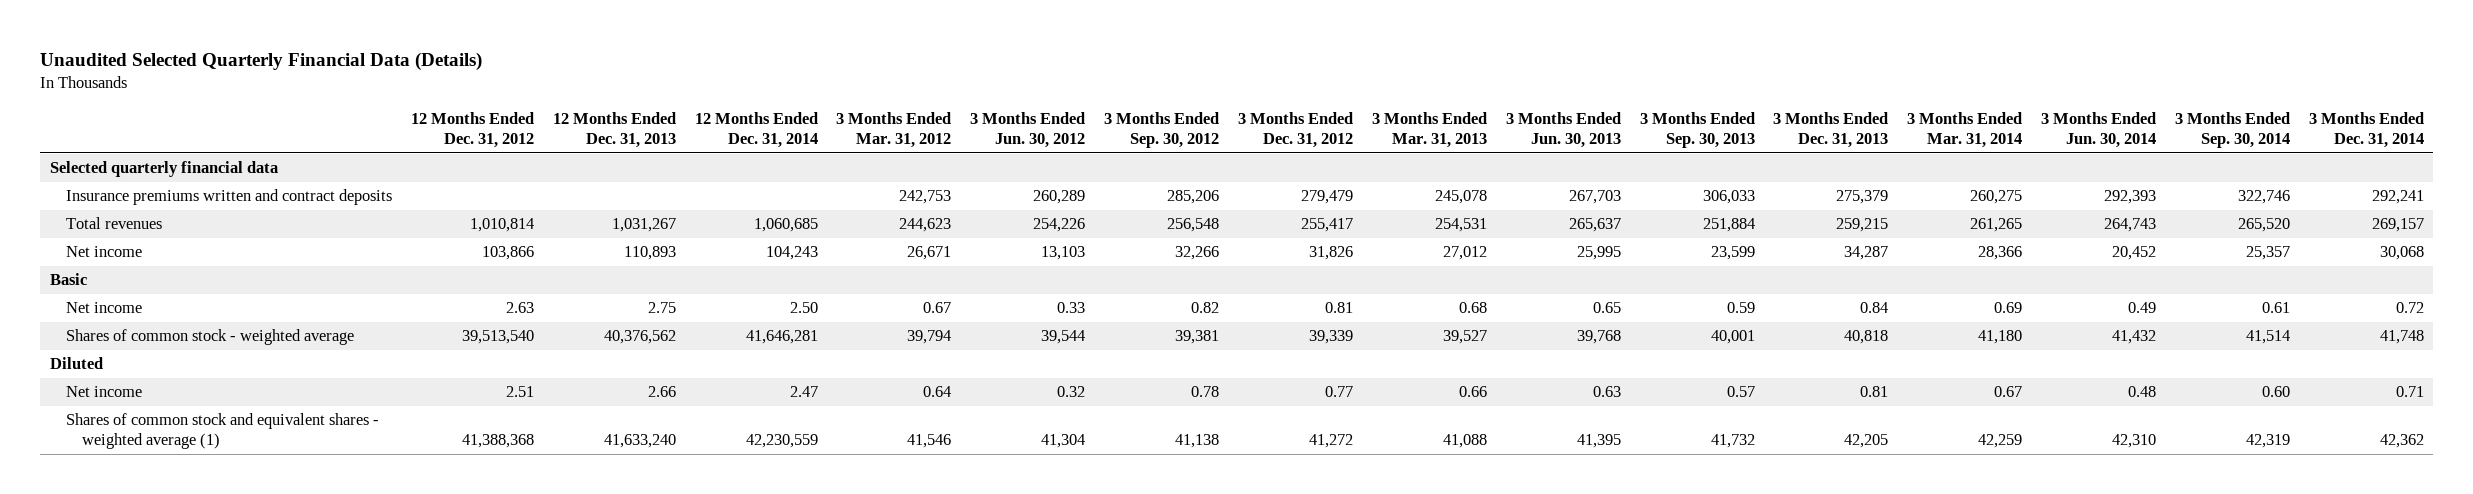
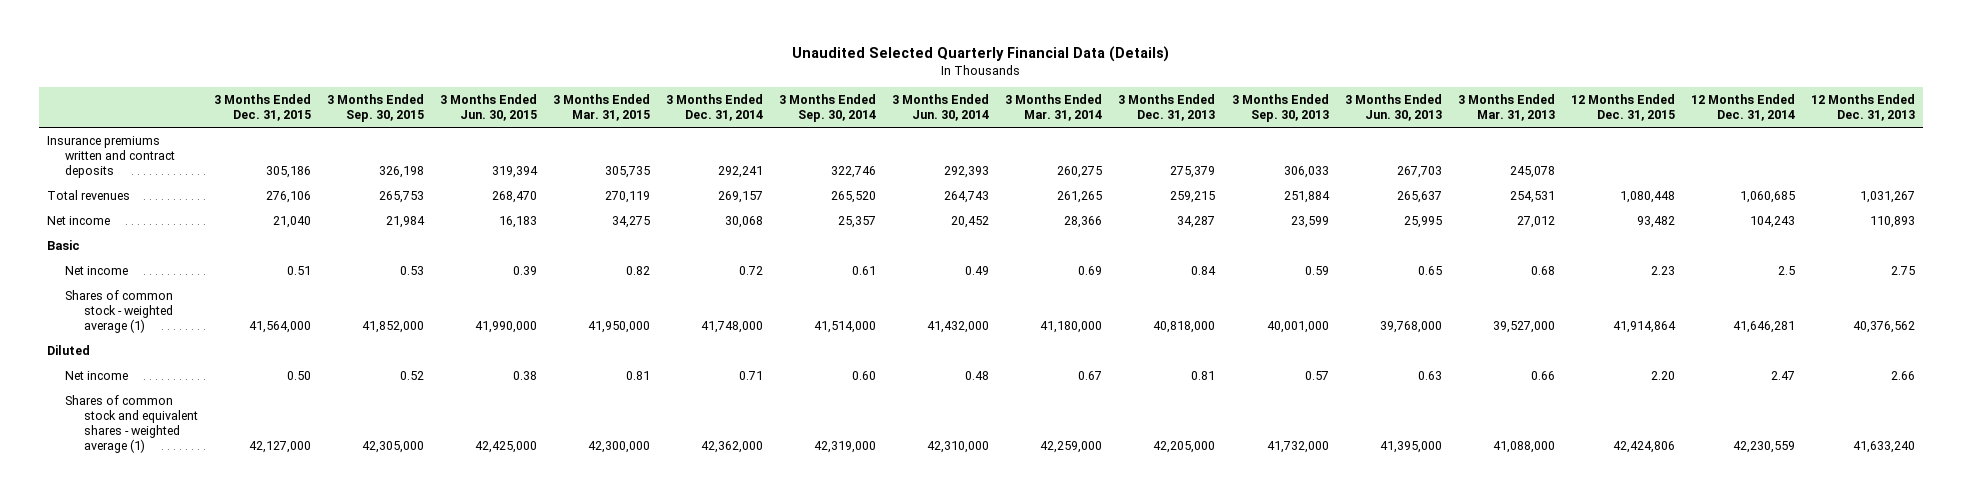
- | 12 Months Ended Dec. 31, 2012 | 12 Months Ended Dec. 31, 2013 | 12 Months Ended Dec. 31, 2014 | 3 Months Ended Mar. 31, 2012 | 3 Months Ended Jun. 30, 2012 | 3 Months Ended Sep. 30, 2012 | 3 Months Ended Dec. 31, 2012 | 3 Months Ended Mar. 31, 2013 | 3 Months Ended Jun. 30, 2013 | 3 Months Ended Sep. 30, 2013 | 3 Months Ended Dec. 31, 2013 | 3 Months Ended Mar. 31, 2014 | 3 Months Ended Jun. 30, 2014 | 3 Months Ended Sep. 30, 2014 | 3 Months Ended Dec. 31, 2014
+ | 3 Months Ended Dec. 31, 2015 | 3 Months Ended Sep. 30, 2015 | 3 Months Ended Jun. 30, 2015 | 3 Months Ended Mar. 31, 2015 | 3 Months Ended Dec. 31, 2014 | 3 Months Ended Sep. 30, 2014 | 3 Months Ended Jun. 30, 2014 | 3 Months Ended Mar. 31, 2014 | 3 Months Ended Dec. 31, 2013 | 3 Months Ended Sep. 30, 2013 | 3 Months Ended Jun. 30, 2013 | 3 Months Ended Mar. 31, 2013 | 12 Months Ended Dec. 31, 2015 | 12 Months Ended Dec. 31, 2014 | 12 Months Ended Dec. 31, 2013
- Selected quarterly financial data
- Net income | 2.63 | 2.75 | 2.50 | 0.67 | 0.33 | 0.82 | 0.81 | 0.68 | 0.65 | 0.59 | 0.84 | 0.69 | 0.49 | 0.61 | 0.72
- Shares of common stock - weighted average | 39,513,540 | 40,376,562 | 41,646,281 | 39,794 | 39,544 | 39,381 | 39,339 | 39,527 | 39,768 | 40,001 | 40,818 | 41,180 | 41,432 | 41,514 | 41,748
+ Net income | 0.51 | 0.53 | 0.39 | 0.82 | 0.72 | 0.61 | 0.49 | 0.69 | 0.84 | 0.59 | 0.65 | 0.68 | 2.23 | 2.5 | 2.75
+ Shares of common stock - weighted average (1) | 41,564,000 | 41,852,000 | 41,990,000 | 41,950,000 | 41,748,000 | 41,514,000 | 41,432,000 | 41,180,000 | 40,818,000 | 40,001,000 | 39,768,000 | 39,527,000 | 41,914,864 | 41,646,281 | 40,376,562
- Shares of common stock and equivalent shares - weighted average (1) | 41,388,368 | 41,633,240 | 42,230,559 | 41,546 | 41,304 | 41,138 | 41,272 | 41,088 | 41,395 | 41,732 | 42,205 | 42,259 | 42,310 | 42,319 | 42,362
+ Shares of common stock and equivalent shares - weighted average (1) | 42,127,000 | 42,305,000 | 42,425,000 | 42,300,000 | 42,362,000 | 42,319,000 | 42,310,000 | 42,259,000 | 42,205,000 | 41,732,000 | 41,395,000 | 41,088,000 | 42,424,806 | 42,230,559 | 41,633,240

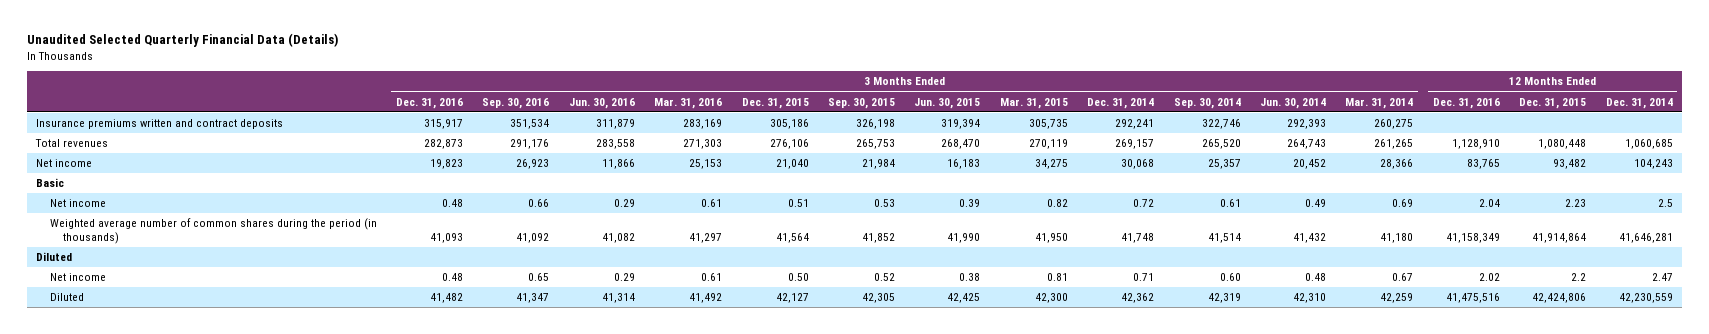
- | 3 Months Ended Dec. 31, 2015 | 3 Months Ended Sep. 30, 2015 | 3 Months Ended Jun. 30, 2015 | 3 Months Ended Mar. 31, 2015 | 3 Months Ended Dec. 31, 2014 | 3 Months Ended Sep. 30, 2014 | 3 Months Ended Jun. 30, 2014 | 3 Months Ended Mar. 31, 2014 | 3 Months Ended Dec. 31, 2013 | 3 Months Ended Sep. 30, 2013 | 3 Months Ended Jun. 30, 2013 | 3 Months Ended Mar. 31, 2013 | 12 Months Ended Dec. 31, 2015 | 12 Months Ended Dec. 31, 2014 | 12 Months Ended Dec. 31, 2013
+ | 3 Months Ended Dec. 31, 2016 | 3 Months Ended Sep. 30, 2016 | 3 Months Ended Jun. 30, 2016 | 3 Months Ended Mar. 31, 2016 | 3 Months Ended Dec. 31, 2015 | 3 Months Ended Sep. 30, 2015 | 3 Months Ended Jun. 30, 2015 | 3 Months Ended Mar. 31, 2015 | 3 Months Ended Dec. 31, 2014 | 3 Months Ended Sep. 30, 2014 | 3 Months Ended Jun. 30, 2014 | 3 Months Ended Mar. 31, 2014 | 12 Months Ended Dec. 31, 2016 | 12 Months Ended Dec. 31, 2015 | 12 Months Ended Dec. 31, 2014
- Shares of common stock - weighted average (1) | 41,564,000 | 41,852,000 | 41,990,000 | 41,950,000 | 41,748,000 | 41,514,000 | 41,432,000 | 41,180,000 | 40,818,000 | 40,001,000 | 39,768,000 | 39,527,000 | 41,914,864 | 41,646,281 | 40,376,562
+ Weighted average number of common shares during the period (in thousands) | 41,093 | 41,092 | 41,082 | 41,297 | 41,564 | 41,852 | 41,990 | 41,950 | 41,748 | 41,514 | 41,432 | 41,180 | 41,158,349 | 41,914,864 | 41,646,281
- Net income | 0.50 | 0.52 | 0.38 | 0.81 | 0.71 | 0.60 | 0.48 | 0.67 | 0.81 | 0.57 | 0.63 | 0.66 | 2.20 | 2.47 | 2.66
- Shares of common stock and equivalent shares - weighted average (1) | 42,127,000 | 42,305,000 | 42,425,000 | 42,300,000 | 42,362,000 | 42,319,000 | 42,310,000 | 42,259,000 | 42,205,000 | 41,732,000 | 41,395,000 | 41,088,000 | 42,424,806 | 42,230,559 | 41,633,240
+ Net income | 0.48 | 0.65 | 0.29 | 0.61 | 0.50 | 0.52 | 0.38 | 0.81 | 0.71 | 0.60 | 0.48 | 0.67 | 2.02 | 2.2 | 2.47
+ Diluted | 41,482 | 41,347 | 41,314 | 41,492 | 42,127 | 42,305 | 42,425 | 42,300 | 42,362 | 42,319 | 42,310 | 42,259 | 41,475,516 | 42,424,806 | 42,230,559

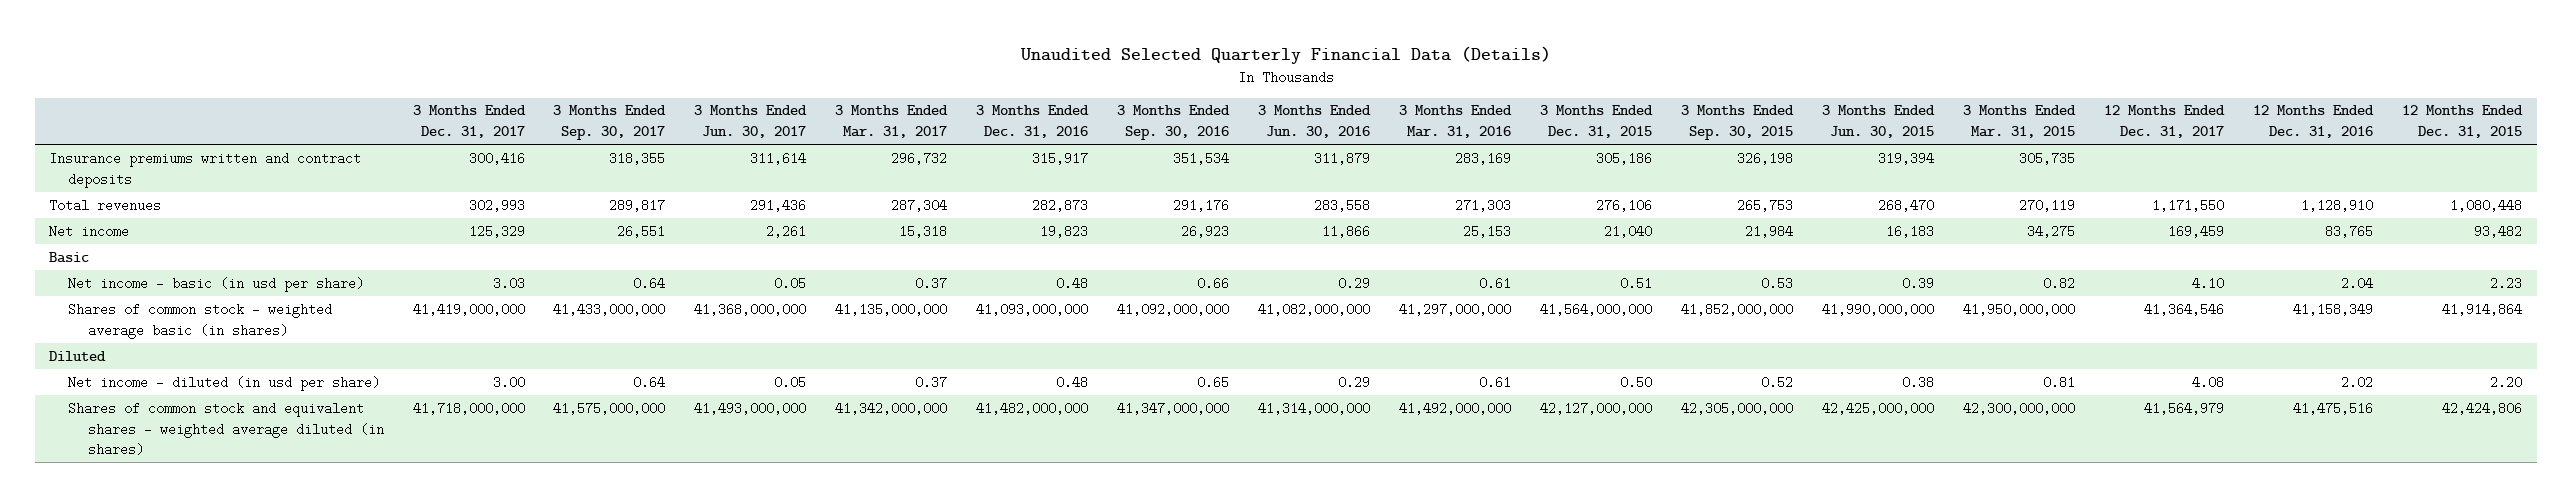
- | 3 Months Ended Dec. 31, 2016 | 3 Months Ended Sep. 30, 2016 | 3 Months Ended Jun. 30, 2016 | 3 Months Ended Mar. 31, 2016 | 3 Months Ended Dec. 31, 2015 | 3 Months Ended Sep. 30, 2015 | 3 Months Ended Jun. 30, 2015 | 3 Months Ended Mar. 31, 2015 | 3 Months Ended Dec. 31, 2014 | 3 Months Ended Sep. 30, 2014 | 3 Months Ended Jun. 30, 2014 | 3 Months Ended Mar. 31, 2014 | 12 Months Ended Dec. 31, 2016 | 12 Months Ended Dec. 31, 2015 | 12 Months Ended Dec. 31, 2014
+ | 3 Months Ended Dec. 31, 2017 | 3 Months Ended Sep. 30, 2017 | 3 Months Ended Jun. 30, 2017 | 3 Months Ended Mar. 31, 2017 | 3 Months Ended Dec. 31, 2016 | 3 Months Ended Sep. 30, 2016 | 3 Months Ended Jun. 30, 2016 | 3 Months Ended Mar. 31, 2016 | 3 Months Ended Dec. 31, 2015 | 3 Months Ended Sep. 30, 2015 | 3 Months Ended Jun. 30, 2015 | 3 Months Ended Mar. 31, 2015 | 12 Months Ended Dec. 31, 2017 | 12 Months Ended Dec. 31, 2016 | 12 Months Ended Dec. 31, 2015
- Net income | 0.48 | 0.66 | 0.29 | 0.61 | 0.51 | 0.53 | 0.39 | 0.82 | 0.72 | 0.61 | 0.49 | 0.69 | 2.04 | 2.23 | 2.5
- Weighted average number of common shares during the period (in thousands) | 41,093 | 41,092 | 41,082 | 41,297 | 41,564 | 41,852 | 41,990 | 41,950 | 41,748 | 41,514 | 41,432 | 41,180 | 41,158,349 | 41,914,864 | 41,646,281
+ Net income - basic (in usd per share) | 3.03 | 0.64 | 0.05 | 0.37 | 0.48 | 0.66 | 0.29 | 0.61 | 0.51 | 0.53 | 0.39 | 0.82 | 4.10 | 2.04 | 2.23
+ Shares of common stock - weighted average basic (in shares) | 41,419,000,000 | 41,433,000,000 | 41,368,000,000 | 41,135,000,000 | 41,093,000,000 | 41,092,000,000 | 41,082,000,000 | 41,297,000,000 | 41,564,000,000 | 41,852,000,000 | 41,990,000,000 | 41,950,000,000 | 41,364,546 | 41,158,349 | 41,914,864
- Net income | 0.48 | 0.65 | 0.29 | 0.61 | 0.50 | 0.52 | 0.38 | 0.81 | 0.71 | 0.60 | 0.48 | 0.67 | 2.02 | 2.2 | 2.47
- Diluted | 41,482 | 41,347 | 41,314 | 41,492 | 42,127 | 42,305 | 42,425 | 42,300 | 42,362 | 42,319 | 42,310 | 42,259 | 41,475,516 | 42,424,806 | 42,230,559
+ Net income - diluted (in usd per share) | 3.00 | 0.64 | 0.05 | 0.37 | 0.48 | 0.65 | 0.29 | 0.61 | 0.50 | 0.52 | 0.38 | 0.81 | 4.08 | 2.02 | 2.20
+ Shares of common stock and equivalent shares - weighted average diluted (in shares) | 41,718,000,000 | 41,575,000,000 | 41,493,000,000 | 41,342,000,000 | 41,482,000,000 | 41,347,000,000 | 41,314,000,000 | 41,492,000,000 | 42,127,000,000 | 42,305,000,000 | 42,425,000,000 | 42,300,000,000 | 41,564,979 | 41,475,516 | 42,424,806

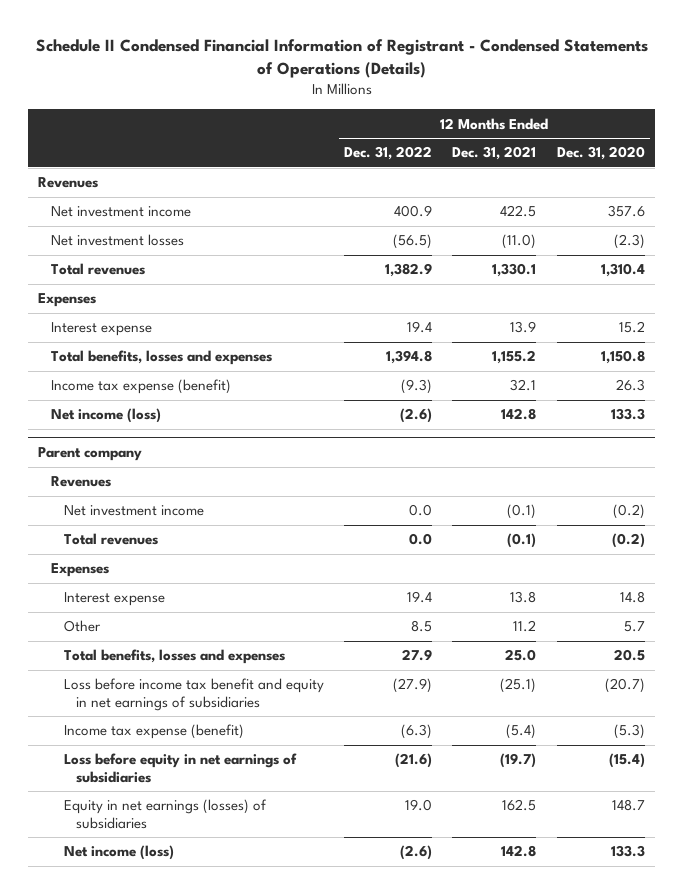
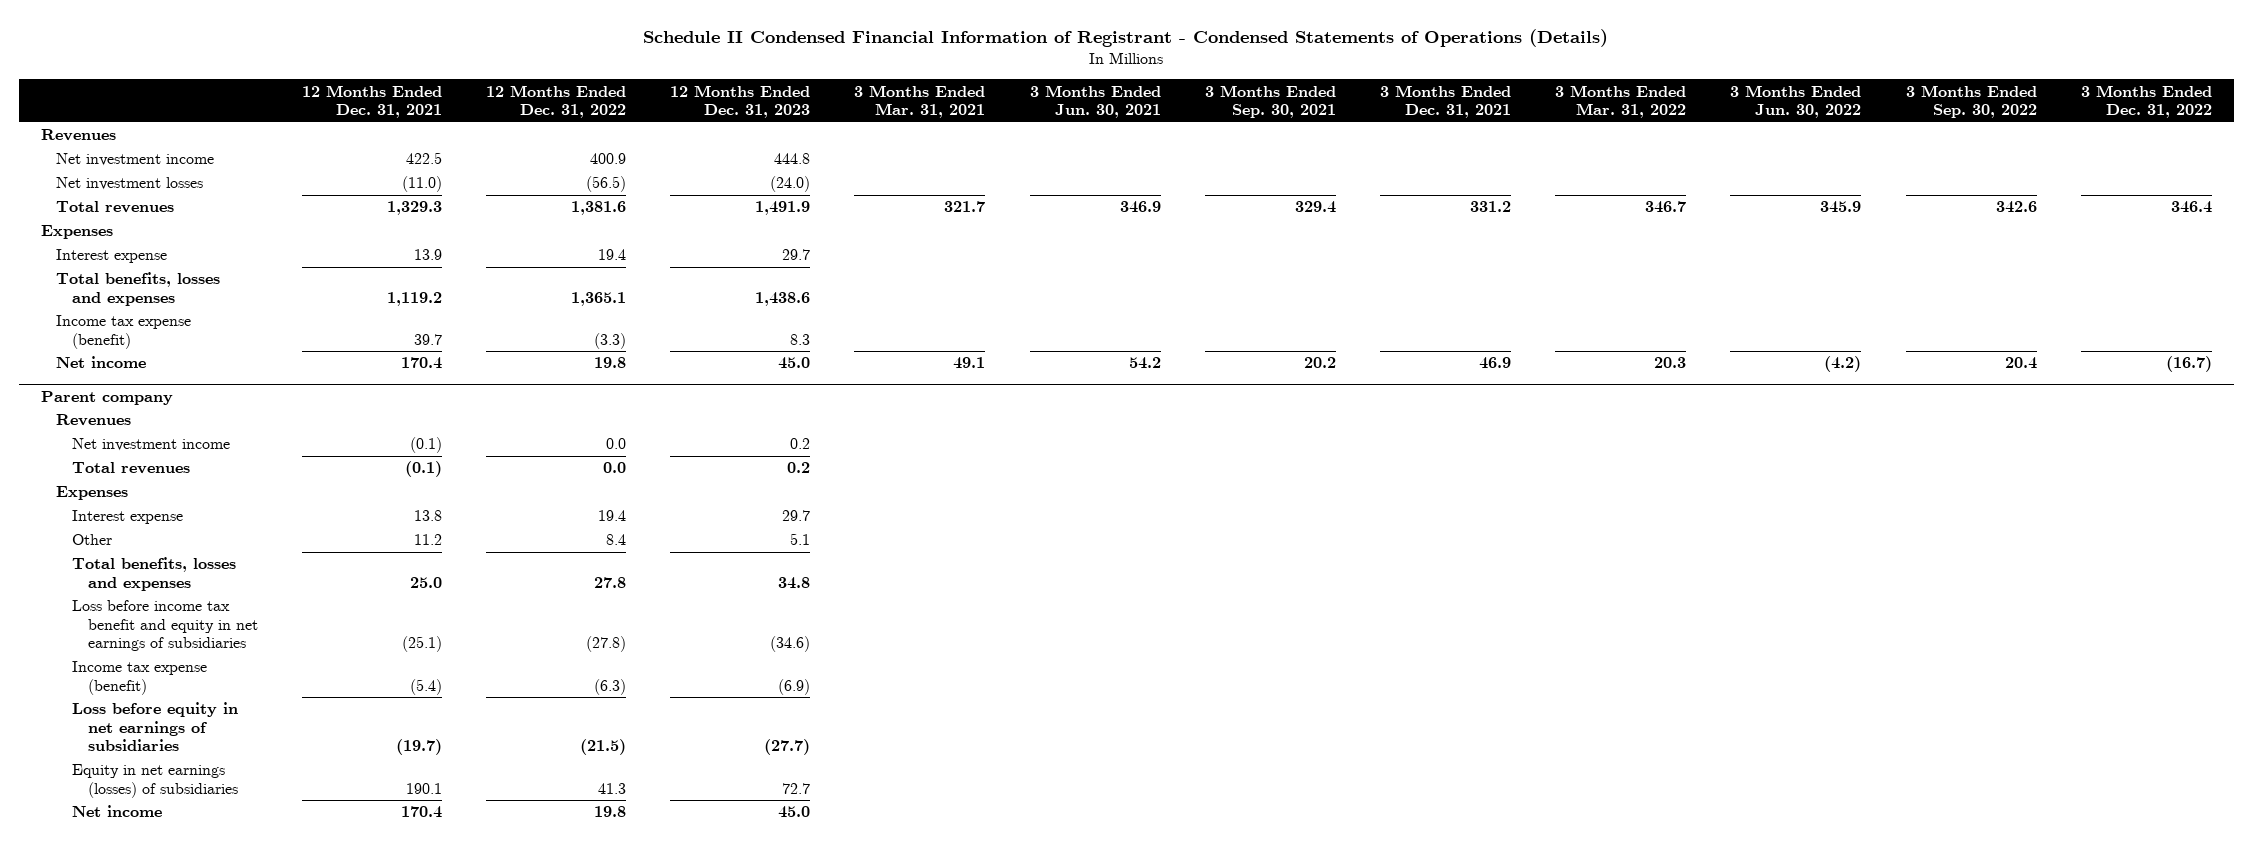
- | 12 Months Ended Dec. 31, 2022 | 12 Months Ended Dec. 31, 2021 | 12 Months Ended Dec. 31, 2020
+ | 12 Months Ended Dec. 31, 2021 | 12 Months Ended Dec. 31, 2022 | 12 Months Ended Dec. 31, 2023 | 3 Months Ended Mar. 31, 2021 | 3 Months Ended Jun. 30, 2021 | 3 Months Ended Sep. 30, 2021 | 3 Months Ended Dec. 31, 2021 | 3 Months Ended Mar. 31, 2022 | 3 Months Ended Jun. 30, 2022 | 3 Months Ended Sep. 30, 2022 | 3 Months Ended Dec. 31, 2022
- Total revenues | 1,382.9 | 1,330.1 | 1,310.4
+ Total revenues | 1,329.3 | 1,381.6 | 1,491.9 | 321.7 | 346.9 | 329.4 | 331.2 | 346.7 | 345.9 | 342.6 | 346.4
- Total benefits, losses and expenses | 1,394.8 | 1,155.2 | 1,150.8
- Income tax expense (benefit) | (9.3) | 32.1 | 26.3
- Net income (loss) | (2.6) | 142.8 | 133.3
+ Total benefits, losses and expenses | 1,119.2 | 1,365.1 | 1,438.6 | | | | | | | |
+ Income tax expense (benefit) | 39.7 | (3.3) | 8.3 | | | | | | | |
+ Net income | 170.4 | 19.8 | 45.0 | 49.1 | 54.2 | 20.2 | 46.9 | 20.3 | (4.2) | 20.4 | (16.7)
@ Parent company
- Other | 8.5 | 11.2 | 5.7
- Total benefits, losses and expenses | 27.9 | 25.0 | 20.5
- Loss before income tax benefit and equity in net earnings of subsidiaries | (27.9) | (25.1) | (20.7)
+ Other | 11.2 | 8.4 | 5.1 | | | | | | | |
+ Total benefits, losses and expenses | 25.0 | 27.8 | 34.8 | | | | | | | |
+ Loss before income tax benefit and equity in net earnings of subsidiaries | (25.1) | (27.8) | (34.6) | | | | | | | |
- Loss before equity in net earnings of subsidiaries | (21.6) | (19.7) | (15.4)
- Equity in net earnings (losses) of subsidiaries | 19.0 | 162.5 | 148.7
- Net income (loss) | (2.6) | 142.8 | 133.3
+ Loss before equity in net earnings of subsidiaries | (19.7) | (21.5) | (27.7) | | | | | | | |
+ Equity in net earnings (losses) of subsidiaries | 190.1 | 41.3 | 72.7 | | | | | | | |
+ Net income | 170.4 | 19.8 | 45.0 | | | | | | | |

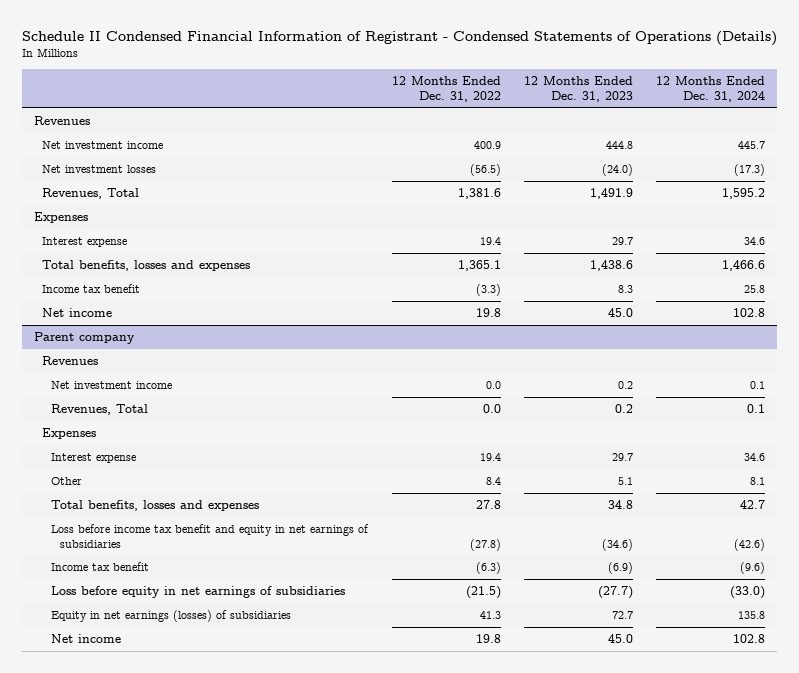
- | 12 Months Ended Dec. 31, 2021 | 12 Months Ended Dec. 31, 2022 | 12 Months Ended Dec. 31, 2023 | 3 Months Ended Mar. 31, 2021 | 3 Months Ended Jun. 30, 2021 | 3 Months Ended Sep. 30, 2021 | 3 Months Ended Dec. 31, 2021 | 3 Months Ended Mar. 31, 2022 | 3 Months Ended Jun. 30, 2022 | 3 Months Ended Sep. 30, 2022 | 3 Months Ended Dec. 31, 2022
+ | 12 Months Ended Dec. 31, 2022 | 12 Months Ended Dec. 31, 2023 | 12 Months Ended Dec. 31, 2024
- Total revenues | 1,329.3 | 1,381.6 | 1,491.9 | 321.7 | 346.9 | 329.4 | 331.2 | 346.7 | 345.9 | 342.6 | 346.4
+ Revenues, Total | 1,381.6 | 1,491.9 | 1,595.2
- Income tax expense (benefit) | 39.7 | (3.3) | 8.3 | | | | | | | |
+ Income tax benefit | (3.3) | 8.3 | 25.8
@ Parent company
- Total revenues | (0.1) | 0.0 | 0.2 | | | | | | | |
+ Revenues, Total | 0.0 | 0.2 | 0.1
- Income tax expense (benefit) | (5.4) | (6.3) | (6.9) | | | | | | | |
+ Income tax benefit | (6.3) | (6.9) | (9.6)

